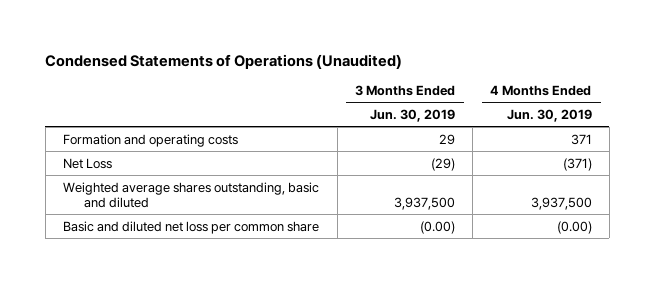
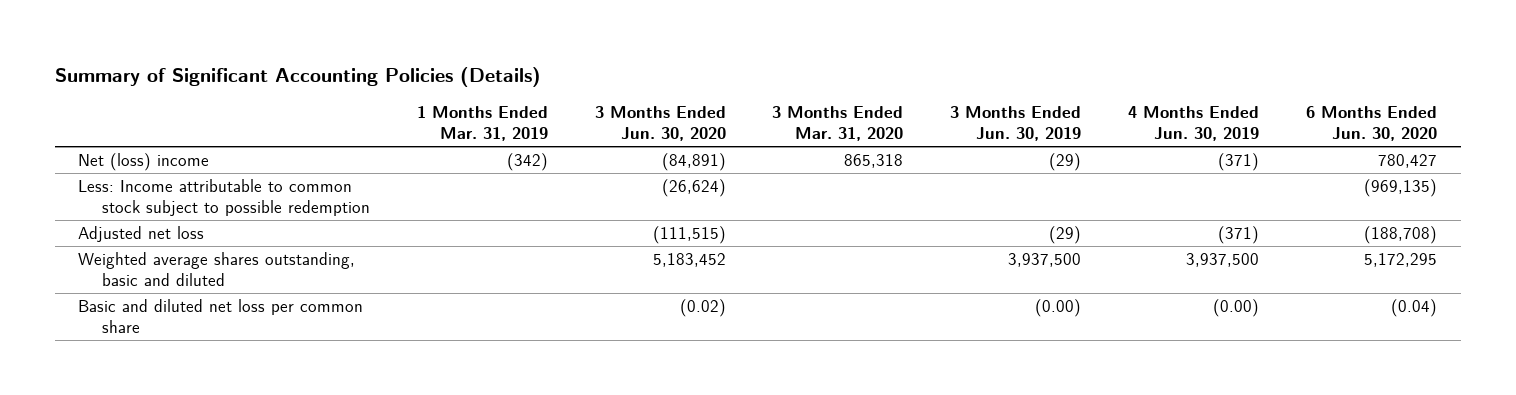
- Condensed Statements of Operations (Unaudited)
+ Summary of Significant Accounting Policies (Details)
- | 3 Months Ended Jun. 30, 2019 | 4 Months Ended Jun. 30, 2019
+ | 1 Months Ended Mar. 31, 2019 | 3 Months Ended Jun. 30, 2020 | 3 Months Ended Mar. 31, 2020 | 3 Months Ended Jun. 30, 2019 | 4 Months Ended Jun. 30, 2019 | 6 Months Ended Jun. 30, 2020
- Formation and operating costs | 29 | 371
- Net Loss | (29) | (371)
+ Net (loss) income | (342) | (84,891) | 865,318 | (29) | (371) | 780,427
+ Less: Income attributable to common stock subject to possible redemption | | (26,624) | | | | (969,135)
+ Adjusted net loss | | (111,515) | | (29) | (371) | (188,708)

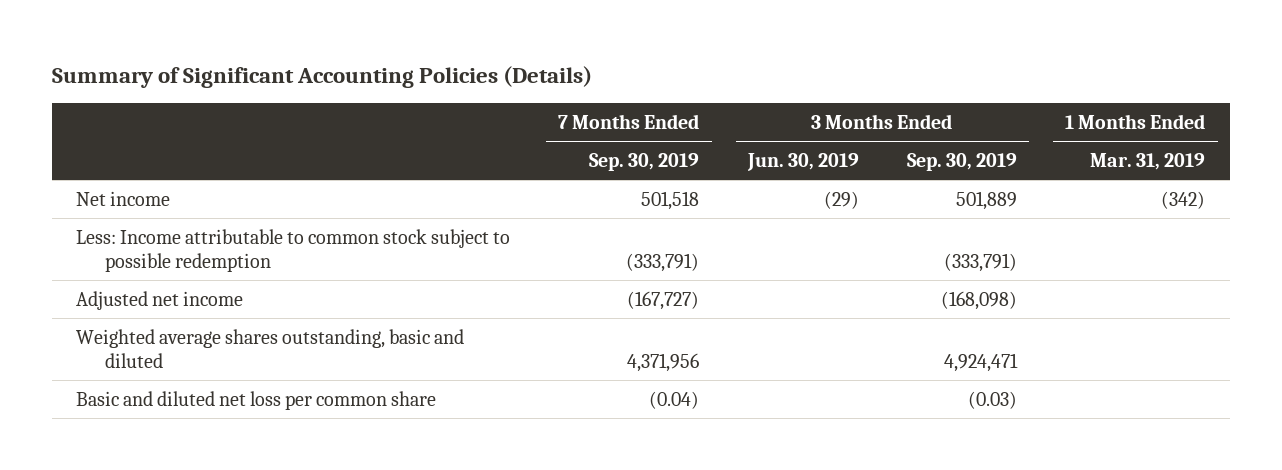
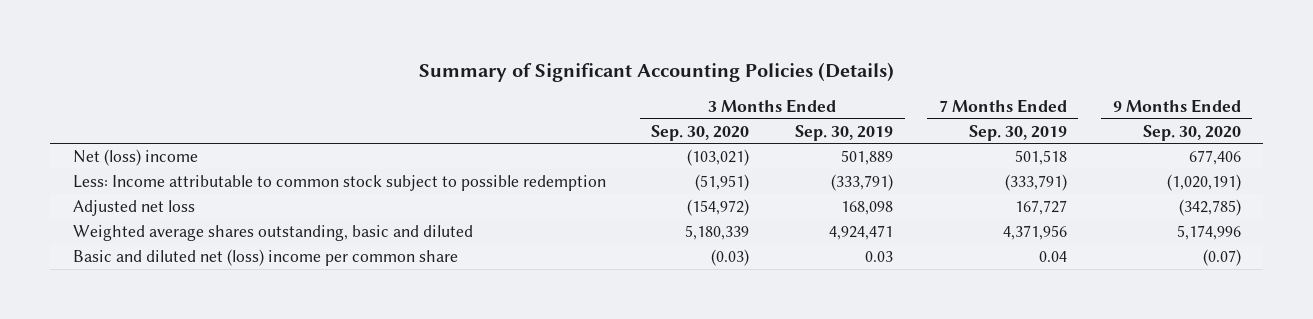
- | 7 Months Ended Sep. 30, 2019 | 3 Months Ended Jun. 30, 2019 | 3 Months Ended Sep. 30, 2019 | 1 Months Ended Mar. 31, 2019
+ | 3 Months Ended Sep. 30, 2020 | 3 Months Ended Sep. 30, 2019 | 7 Months Ended Sep. 30, 2019 | 9 Months Ended Sep. 30, 2020
- Net income | 501,518 | (29) | 501,889 | (342)
+ Net (loss) income | (103,021) | 501,889 | 501,518 | 677,406
- Adjusted net income | (167,727) | | (168,098) |
+ Adjusted net loss | (154,972) | 168,098 | 167,727 | (342,785)
- Basic and diluted net loss per common share | (0.04) | | (0.03) |
+ Basic and diluted net (loss) income per common share | (0.03) | 0.03 | 0.04 | (0.07)

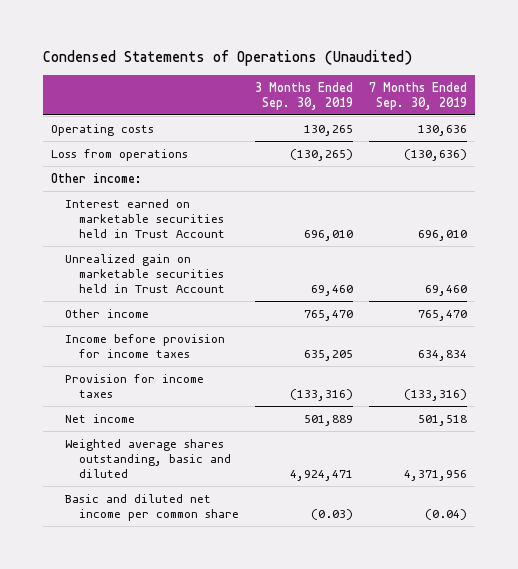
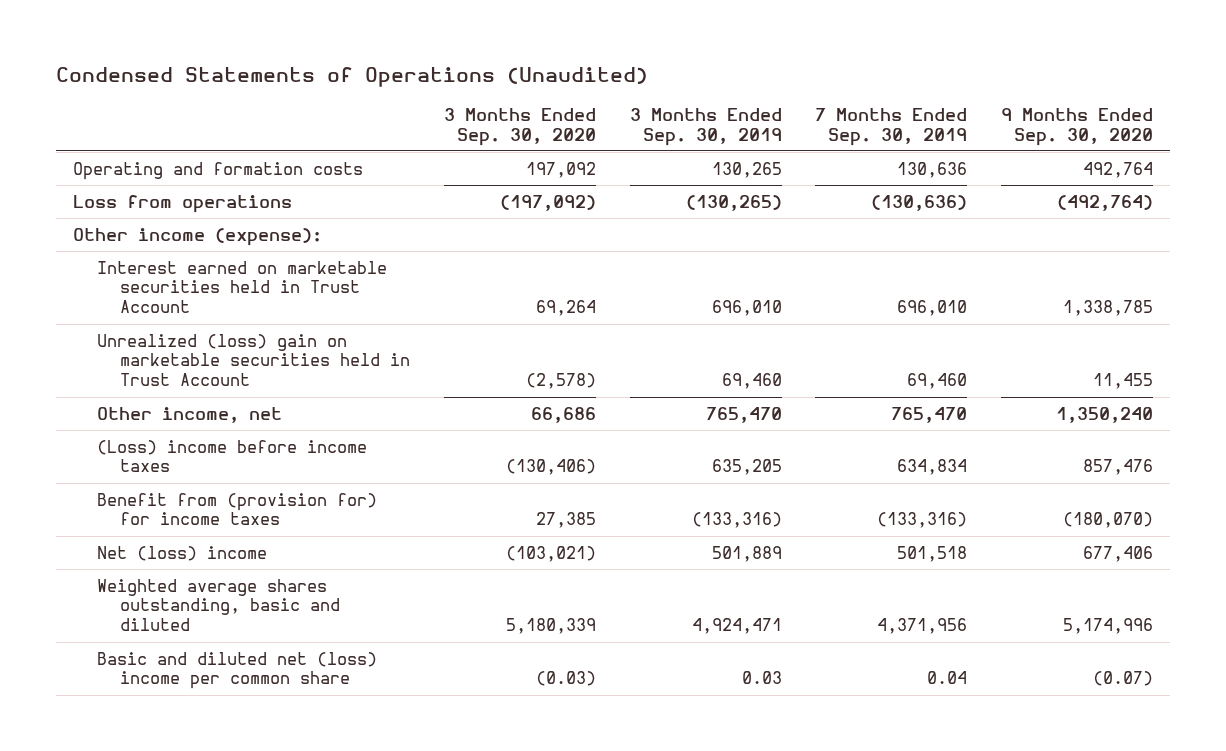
- | 3 Months Ended Sep. 30, 2019 | 7 Months Ended Sep. 30, 2019
+ | 3 Months Ended Sep. 30, 2020 | 3 Months Ended Sep. 30, 2019 | 7 Months Ended Sep. 30, 2019 | 9 Months Ended Sep. 30, 2020
- Operating costs | 130,265 | 130,636
+ Operating and formation costs | 197,092 | 130,265 | 130,636 | 492,764
- Other income:
+ Other income (expense):
- Unrealized gain on marketable securities held in Trust Account | 69,460 | 69,460
- Other income | 765,470 | 765,470
- Income before provision for income taxes | 635,205 | 634,834
- Provision for income taxes | (133,316) | (133,316)
- Net income | 501,889 | 501,518
+ Unrealized (loss) gain on marketable securities held in Trust Account | (2,578) | 69,460 | 69,460 | 11,455
+ Other income, net | 66,686 | 765,470 | 765,470 | 1,350,240
+ (Loss) income before income taxes | (130,406) | 635,205 | 634,834 | 857,476
+ Benefit from (provision for) for income taxes | 27,385 | (133,316) | (133,316) | (180,070)
+ Net (loss) income | (103,021) | 501,889 | 501,518 | 677,406
- Basic and diluted net income per common share | (0.03) | (0.04)
+ Basic and diluted net (loss) income per common share | (0.03) | 0.03 | 0.04 | (0.07)

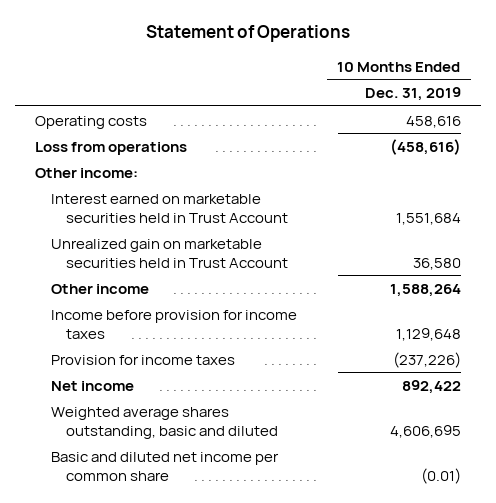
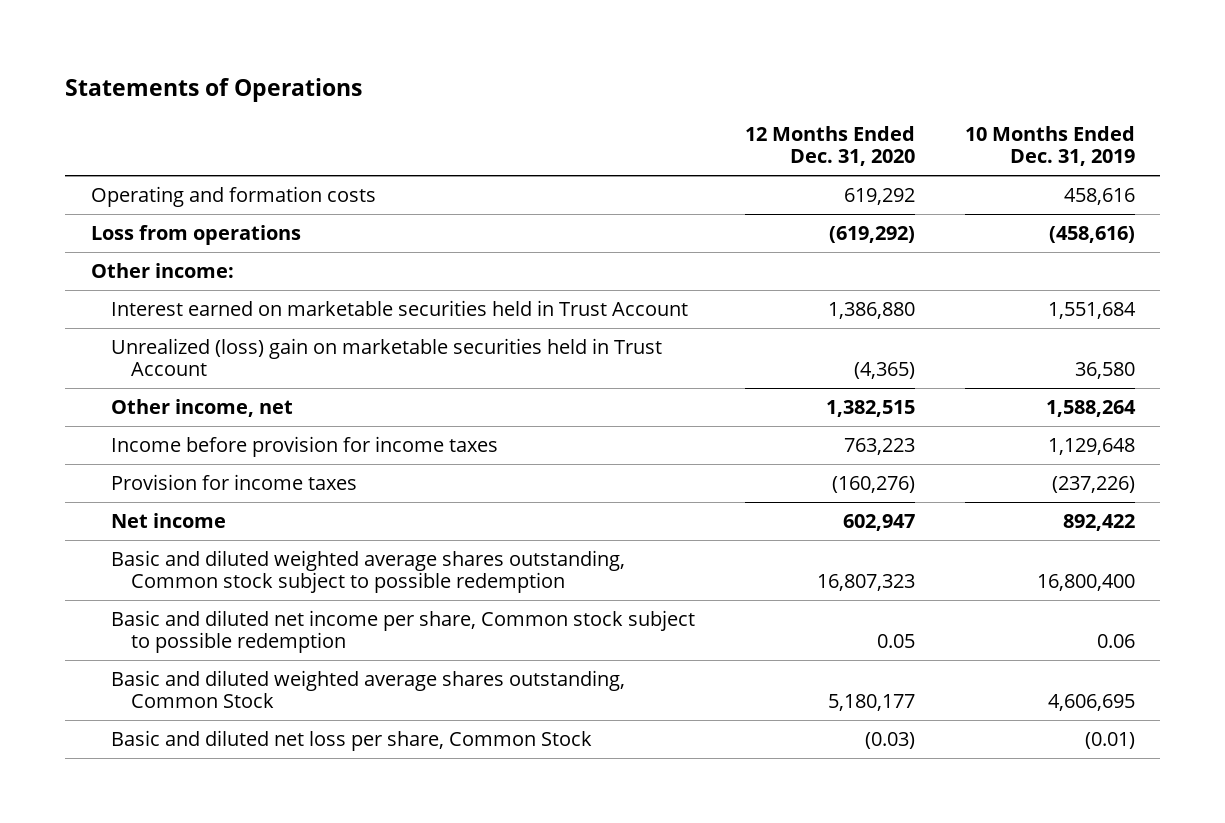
- Statement of Operations
+ Statements of Operations
- | 10 Months Ended Dec. 31, 2019
+ | 12 Months Ended Dec. 31, 2020 | 10 Months Ended Dec. 31, 2019
- Operating costs | 458,616
+ Operating and formation costs | 619,292 | 458,616
- Unrealized gain on marketable securities held in Trust Account | 36,580
- Other income | 1,588,264
+ Unrealized (loss) gain on marketable securities held in Trust Account | (4,365) | 36,580
+ Other income, net | 1,382,515 | 1,588,264
- Weighted average shares outstanding, basic and diluted | 4,606,695
- Basic and diluted net income per common share | (0.01)
+ Basic and diluted weighted average shares outstanding, Common stock subject to possible redemption | 16,807,323 | 16,800,400
+ Basic and diluted net income per share, Common stock subject to possible redemption | 0.05 | 0.06
+ Basic and diluted weighted average shares outstanding, Common Stock | 5,180,177 | 4,606,695
+ Basic and diluted net loss per share, Common Stock | (0.03) | (0.01)

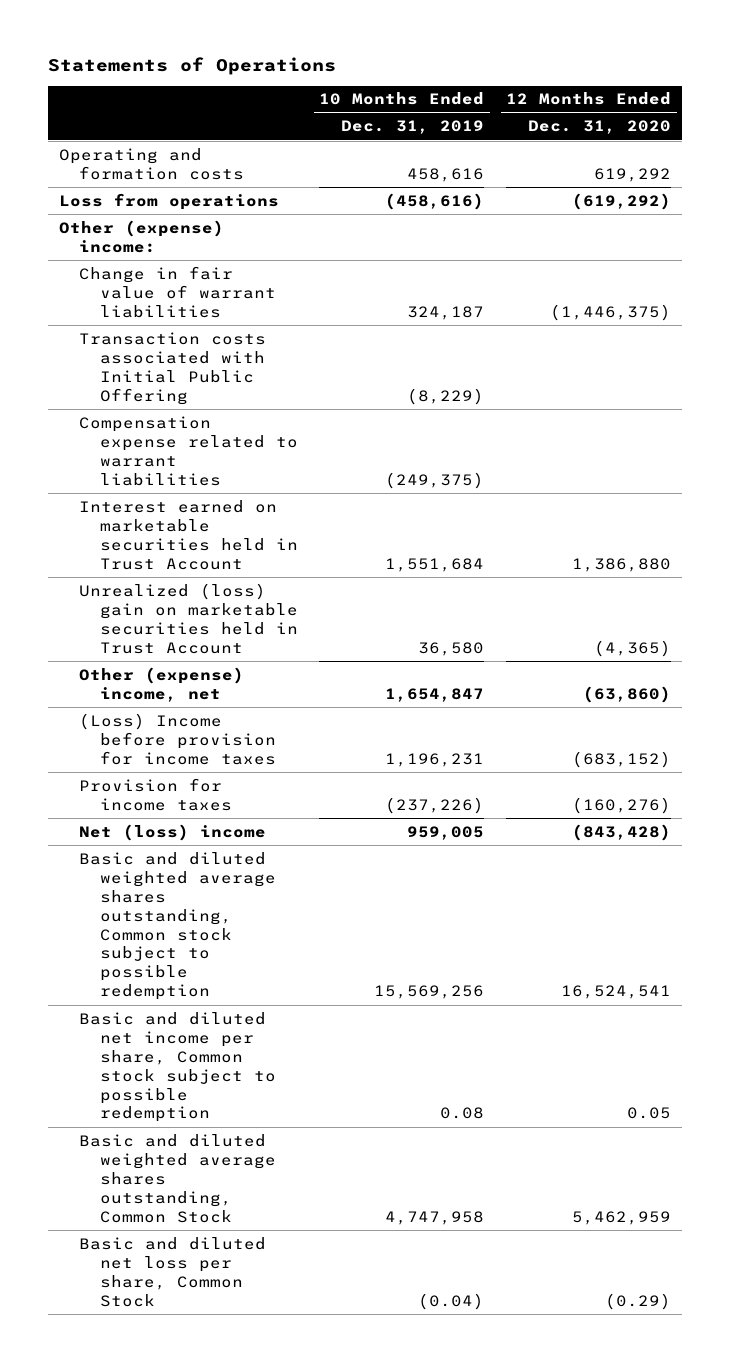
- | 12 Months Ended Dec. 31, 2020 | 10 Months Ended Dec. 31, 2019
+ | 10 Months Ended Dec. 31, 2019 | 12 Months Ended Dec. 31, 2020
- Other income:
+ Other (expense) income:
+ Change in fair value of warrant liabilities | 324,187 | (1,446,375)
+ Transaction costs associated with Initial Public Offering | (8,229) |
+ Compensation expense related to warrant liabilities | (249,375) |
- Other income, net | 1,382,515 | 1,588,264
- Income before provision for income taxes | 763,223 | 1,129,648
+ Other (expense) income, net | 1,654,847 | (63,860)
+ (Loss) Income before provision for income taxes | 1,196,231 | (683,152)
- Net income | 602,947 | 892,422
- Basic and diluted weighted average shares outstanding, Common stock subject to possible redemption | 16,807,323 | 16,800,400
- Basic and diluted net income per share, Common stock subject to possible redemption | 0.05 | 0.06
- Basic and diluted weighted average shares outstanding, Common Stock | 5,180,177 | 4,606,695
- Basic and diluted net loss per share, Common Stock | (0.03) | (0.01)
+ Net (loss) income | 959,005 | (843,428)
+ Basic and diluted weighted average shares outstanding, Common stock subject to possible redemption | 15,569,256 | 16,524,541
+ Basic and diluted net income per share, Common stock subject to possible redemption | 0.08 | 0.05
+ Basic and diluted weighted average shares outstanding, Common Stock | 4,747,958 | 5,462,959
+ Basic and diluted net loss per share, Common Stock | (0.04) | (0.29)

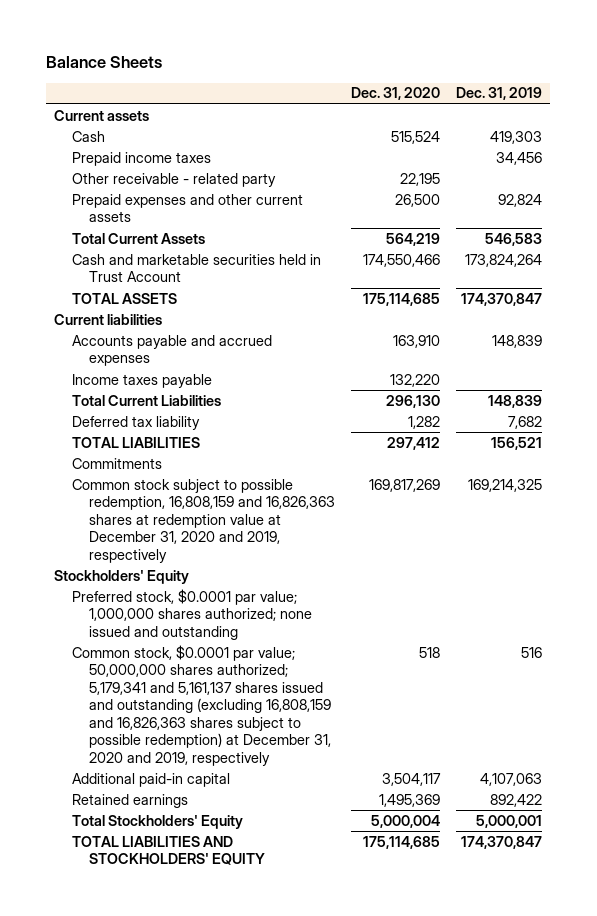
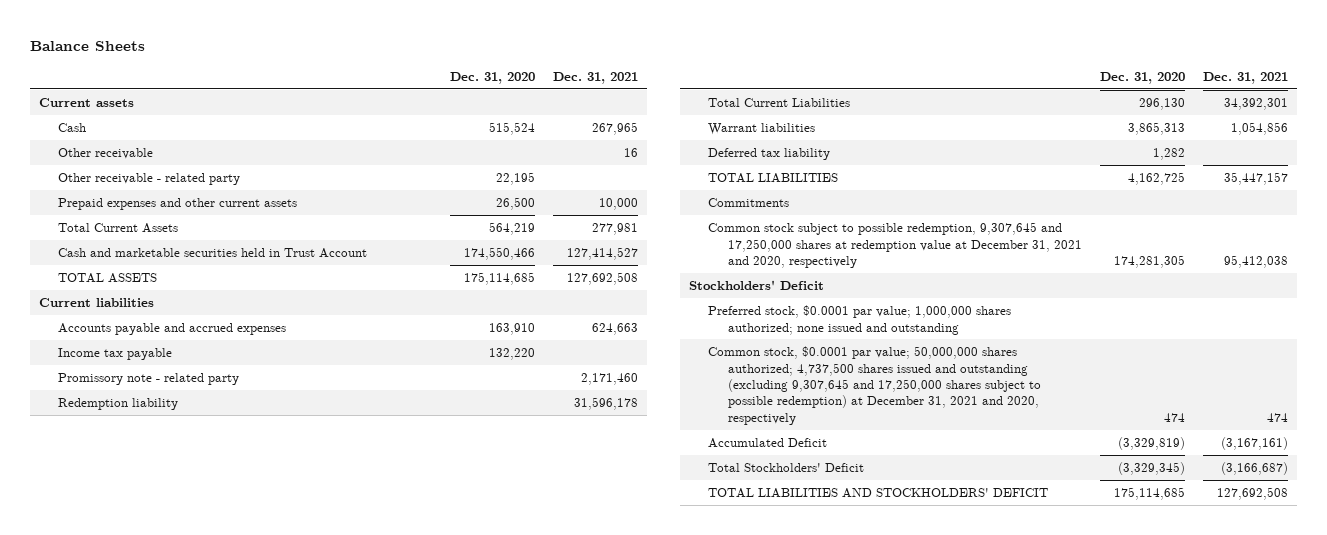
- | Dec. 31, 2020 | Dec. 31, 2019
+ | Dec. 31, 2020 | Dec. 31, 2021
- Prepaid income taxes | | 34,456
+ Other receivable | | 16
- Income taxes payable | 132,220 |
+ Income tax payable | 132,220 |
+ Promissory note - related party | | 2,171,460
+ Redemption liability | | 31,596,178
+ Warrant liabilities | 3,865,313 | 1,054,856
- TOTAL LIABILITIES | 297,412 | 156,521
+ TOTAL LIABILITIES | 4,162,725 | 35,447,157
- Common stock subject to possible redemption, 16,808,159 and 16,826,363 shares at redemption value at December 31, 2020 and 2019, respectively | 169,817,269 | 169,214,325
- Stockholders' Equity
+ Common stock subject to possible redemption, 9,307,645 and 17,250,000 shares at redemption value at December 31, 2021 and 2020, respectively | 174,281,305 | 95,412,038
+ Stockholders' Deficit
- Common stock, $0.0001 par value; 50,000,000 shares authorized; 5,179,341 and 5,161,137 shares issued and outstanding (excluding 16,808,159 and 16,826,363 shares subject to possible redemption) at December 31, 2020 and 2019, respectively | 518 | 516
- Additional paid-in capital | 3,504,117 | 4,107,063
- Retained earnings | 1,495,369 | 892,422
- Total Stockholders' Equity | 5,000,004 | 5,000,001
- TOTAL LIABILITIES AND STOCKHOLDERS' EQUITY | 175,114,685 | 174,370,847
+ Common stock, $0.0001 par value; 50,000,000 shares authorized; 4,737,500 shares issued and outstanding (excluding 9,307,645 and 17,250,000 shares subject to possible redemption) at December 31, 2021 and 2020, respectively | 474 | 474
+ Accumulated Deficit | (3,329,819) | (3,167,161)
+ Total Stockholders' Deficit | (3,329,345) | (3,166,687)
+ TOTAL LIABILITIES AND STOCKHOLDERS' DEFICIT | 175,114,685 | 127,692,508

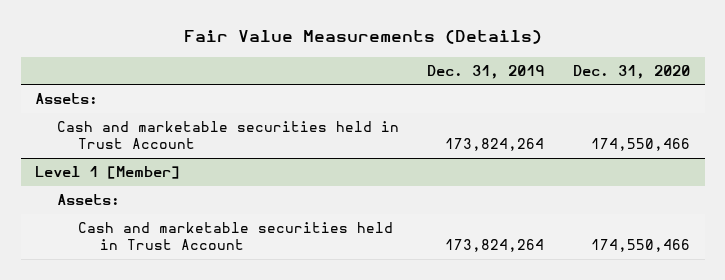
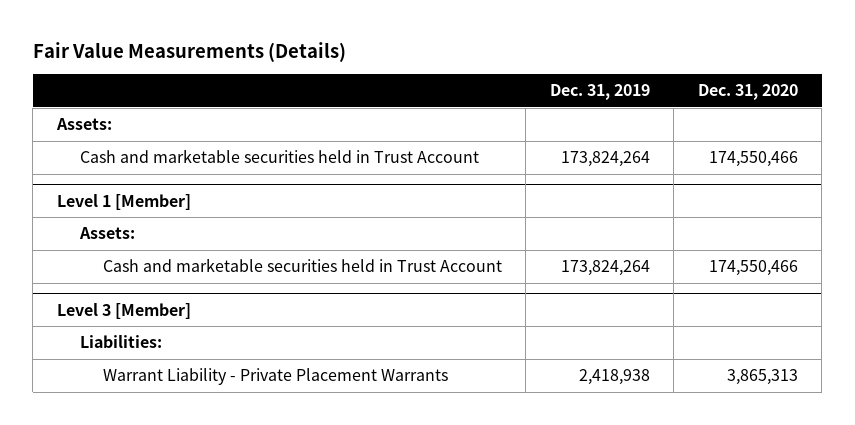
+ Level 3 [Member]
+ Liabilities:
+ Warrant Liability - Private Placement Warrants | 2,418,938 | 3,865,313

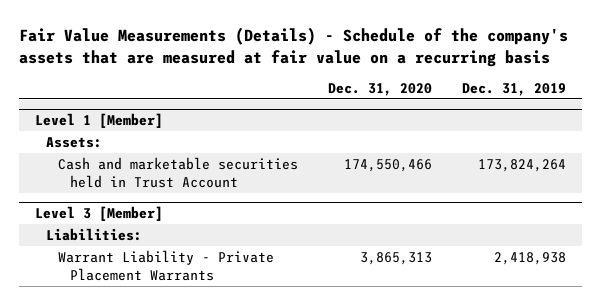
- Fair Value Measurements (Details)
+ Fair Value Measurements (Details) - Schedule of the company's assets that are measured at fair value on a recurring basis
- | Dec. 31, 2019 | Dec. 31, 2020
+ | Dec. 31, 2020 | Dec. 31, 2019
- Assets:
- Cash and marketable securities held in Trust Account | 173,824,264 | 174,550,466

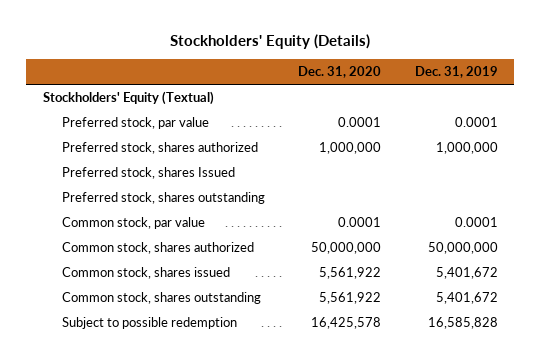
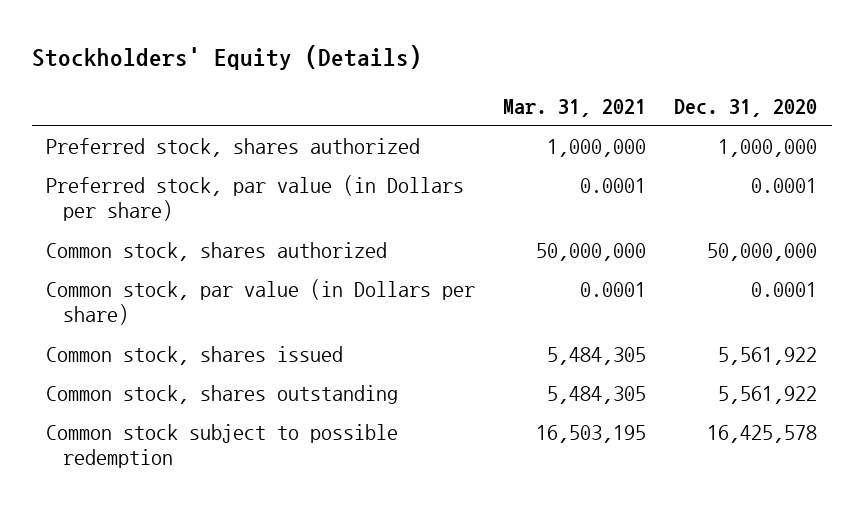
- | Dec. 31, 2020 | Dec. 31, 2019
+ | Mar. 31, 2021 | Dec. 31, 2020
- Stockholders' Equity (Textual)
- Preferred stock, par value | 0.0001 | 0.0001
- Preferred stock, shares Issued
- Preferred stock, shares outstanding
- Common stock, par value | 0.0001 | 0.0001
+ Preferred stock, par value (in Dollars per share) | 0.0001 | 0.0001
+ Common stock, par value (in Dollars per share) | 0.0001 | 0.0001
- Subject to possible redemption | 16,425,578 | 16,585,828
+ Common stock subject to possible redemption | 16,503,195 | 16,425,578

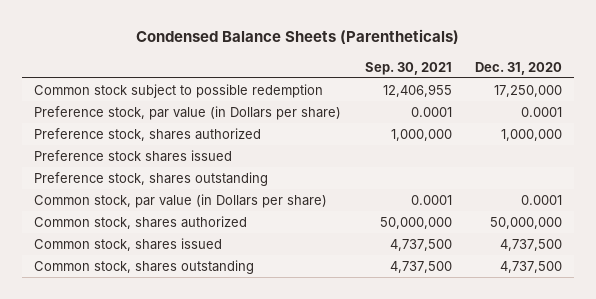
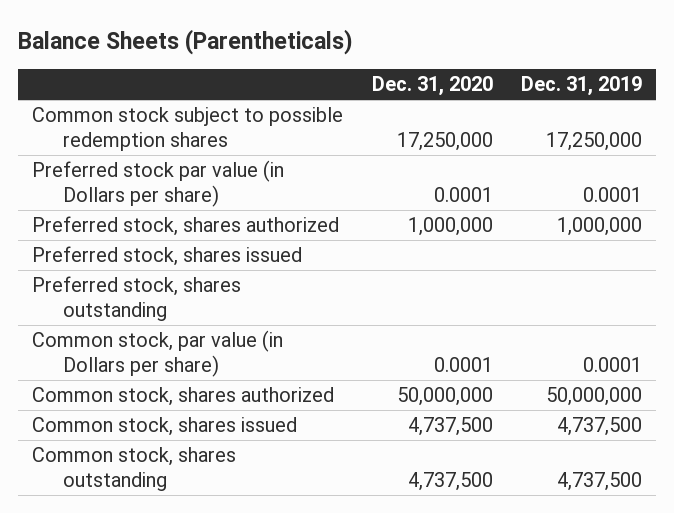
- Condensed Balance Sheets (Parentheticals)
+ Balance Sheets (Parentheticals)
- | Sep. 30, 2021 | Dec. 31, 2020
+ | Dec. 31, 2020 | Dec. 31, 2019
- Common stock subject to possible redemption | 12,406,955 | 17,250,000
- Preference stock, par value (in Dollars per share) | 0.0001 | 0.0001
- Preference stock, shares authorized | 1,000,000 | 1,000,000
- Preference stock shares issued
- Preference stock, shares outstanding
+ Common stock subject to possible redemption shares | 17,250,000 | 17,250,000
+ Preferred stock par value (in Dollars per share) | 0.0001 | 0.0001
+ Preferred stock, shares authorized | 1,000,000 | 1,000,000
+ Preferred stock, shares issued
+ Preferred stock, shares outstanding

